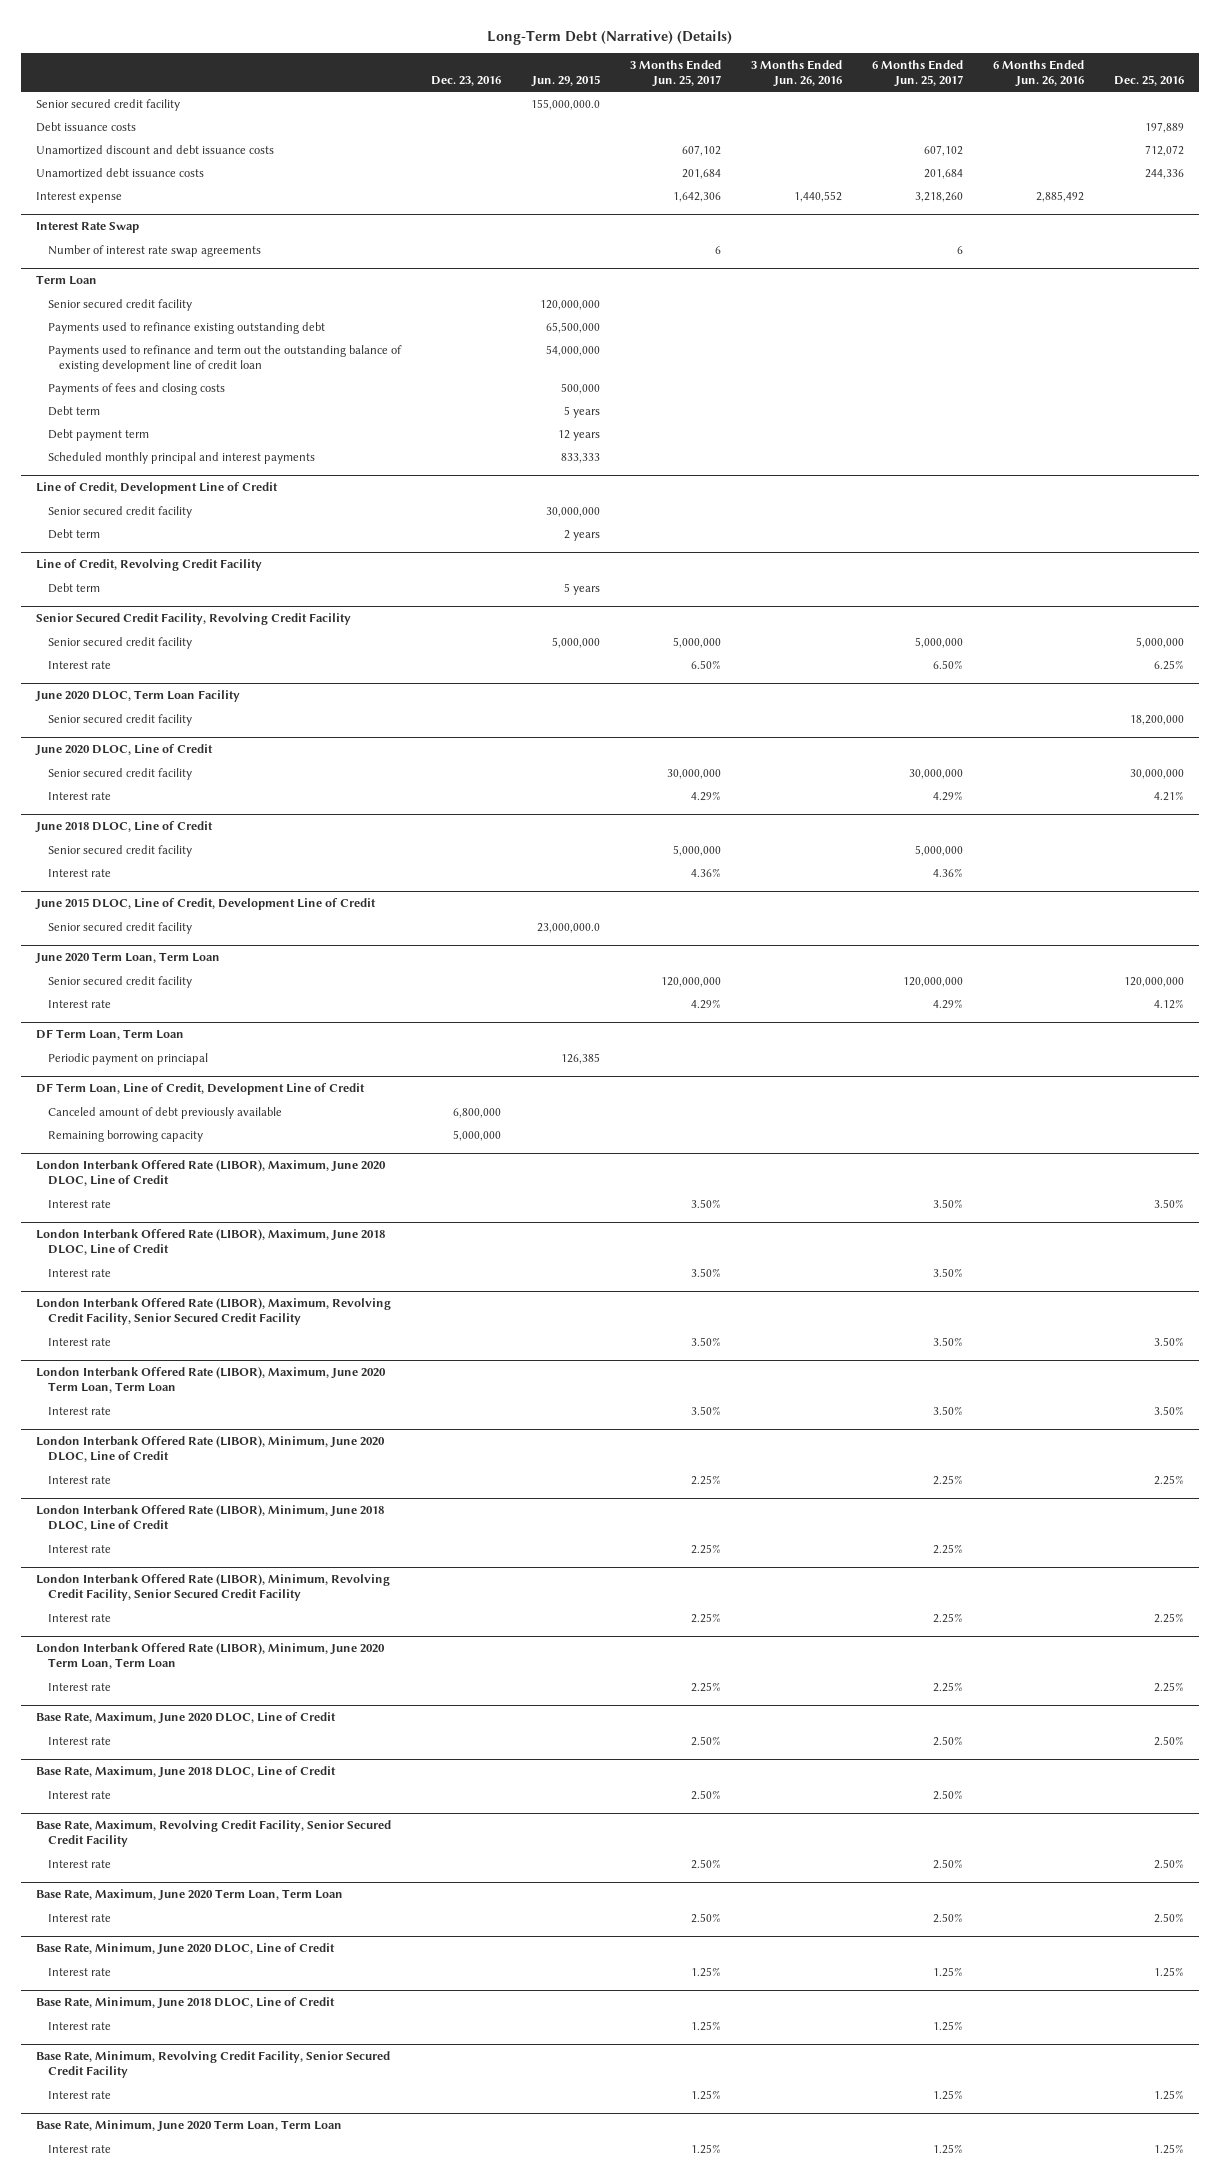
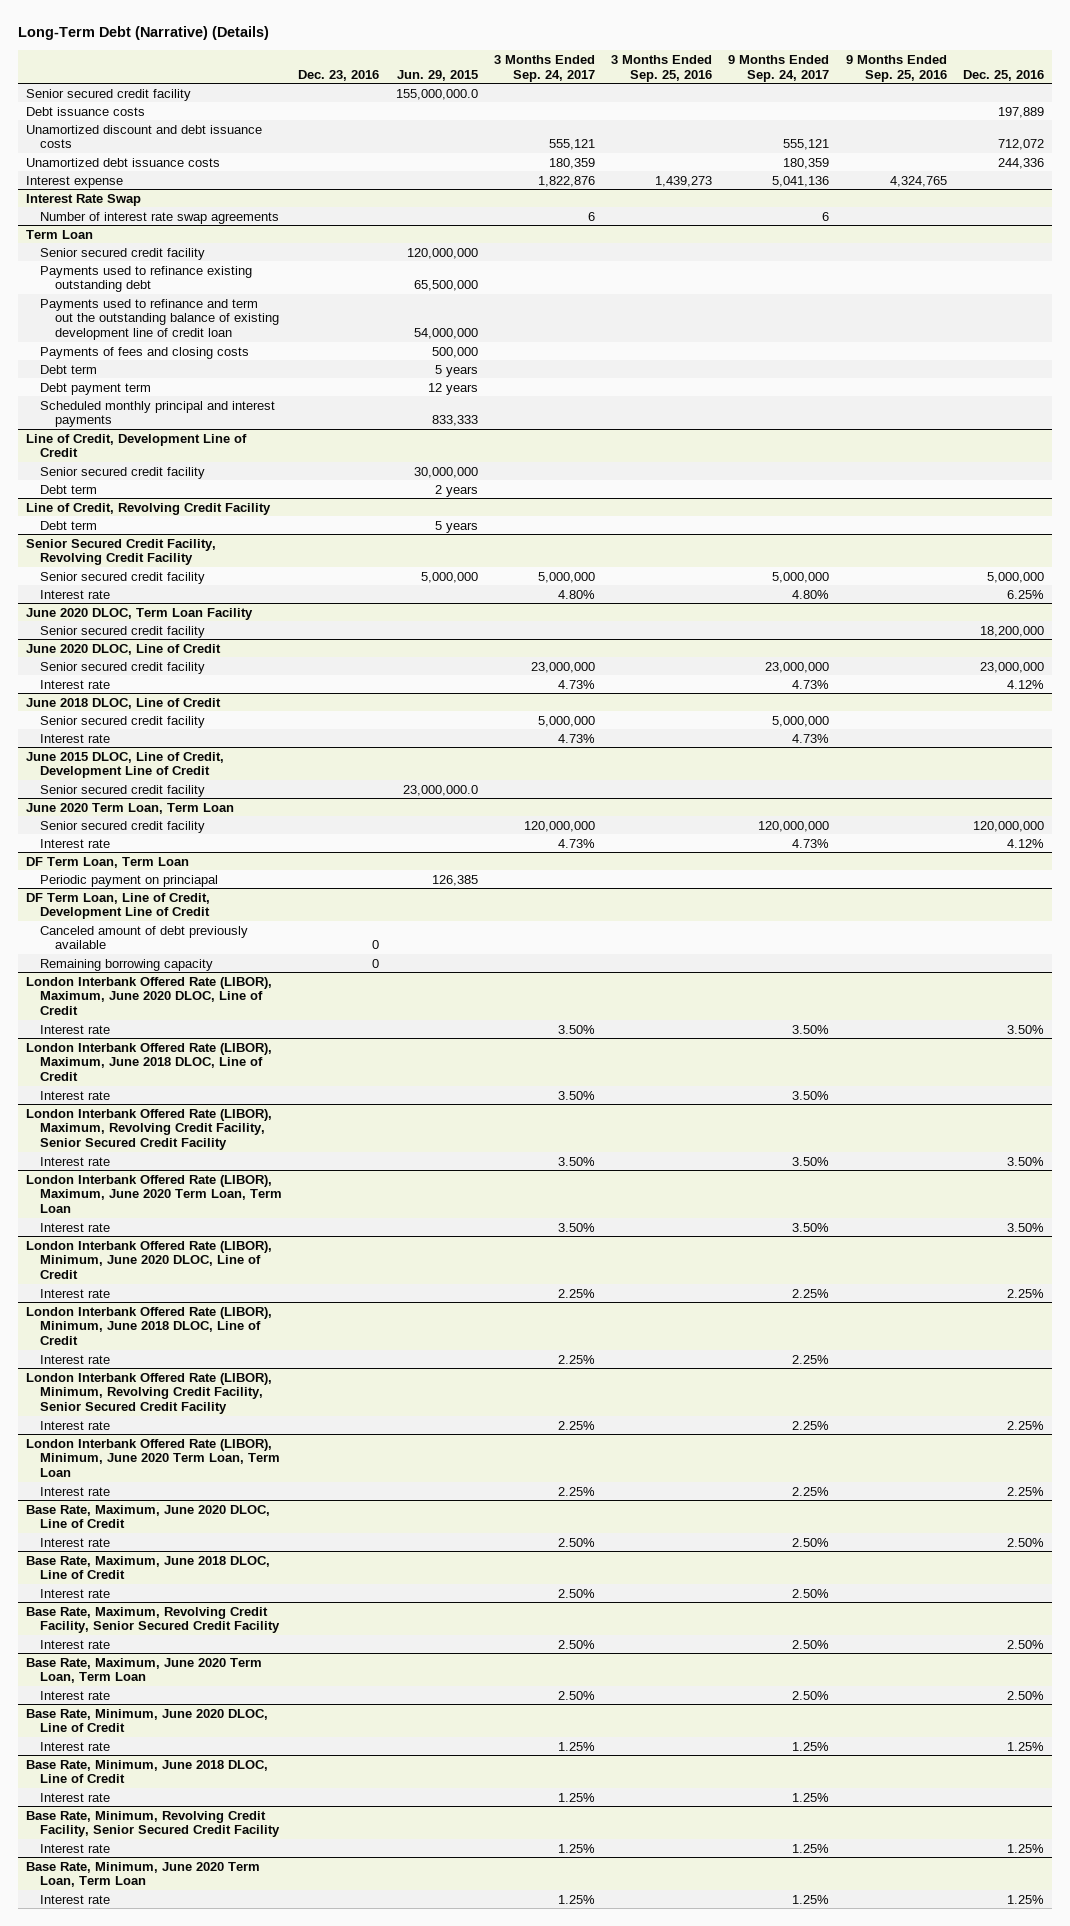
- | Dec. 23, 2016 | Jun. 29, 2015 | 3 Months Ended Jun. 25, 2017 | 3 Months Ended Jun. 26, 2016 | 6 Months Ended Jun. 25, 2017 | 6 Months Ended Jun. 26, 2016 | Dec. 25, 2016
+ | Dec. 23, 2016 | Jun. 29, 2015 | 3 Months Ended Sep. 24, 2017 | 3 Months Ended Sep. 25, 2016 | 9 Months Ended Sep. 24, 2017 | 9 Months Ended Sep. 25, 2016 | Dec. 25, 2016
@ June 2020 DLOC, Line of Credit
- Senior secured credit facility | | | 30,000,000 | | 30,000,000 | | 30,000,000
- Interest rate | | | 4.29% | | 4.29% | | 4.21%
+ Senior secured credit facility | | | 23,000,000 | | 23,000,000 | | 23,000,000
+ Interest rate | | | 4.73% | | 4.73% | | 4.12%
@ DF Term Loan, Line of Credit, Development Line of Credit
- Canceled amount of debt previously available | 6,800,000 | | | | | |
- Remaining borrowing capacity | 5,000,000 | | | | | |
+ Canceled amount of debt previously available | 0 | | | | | |
+ Remaining borrowing capacity | 0 | | | | | |

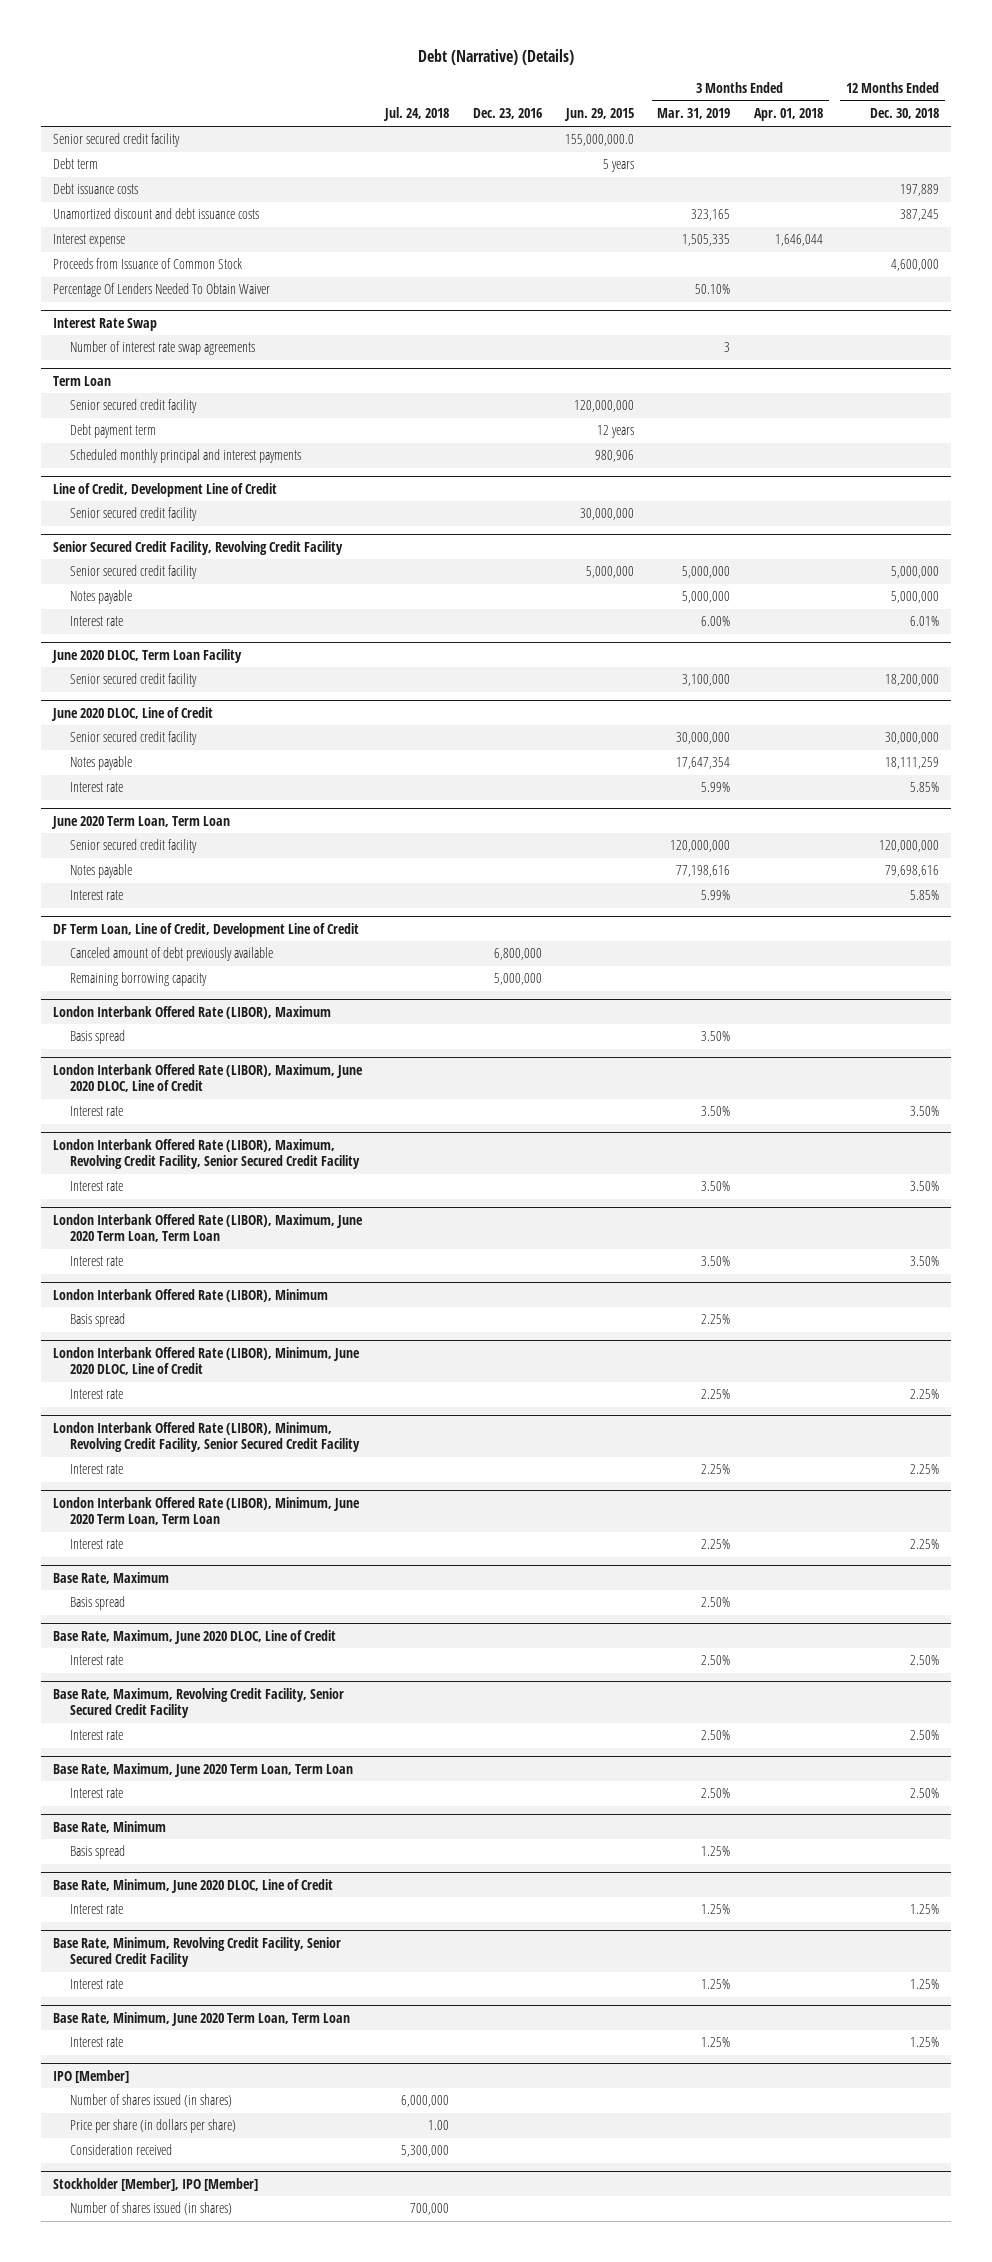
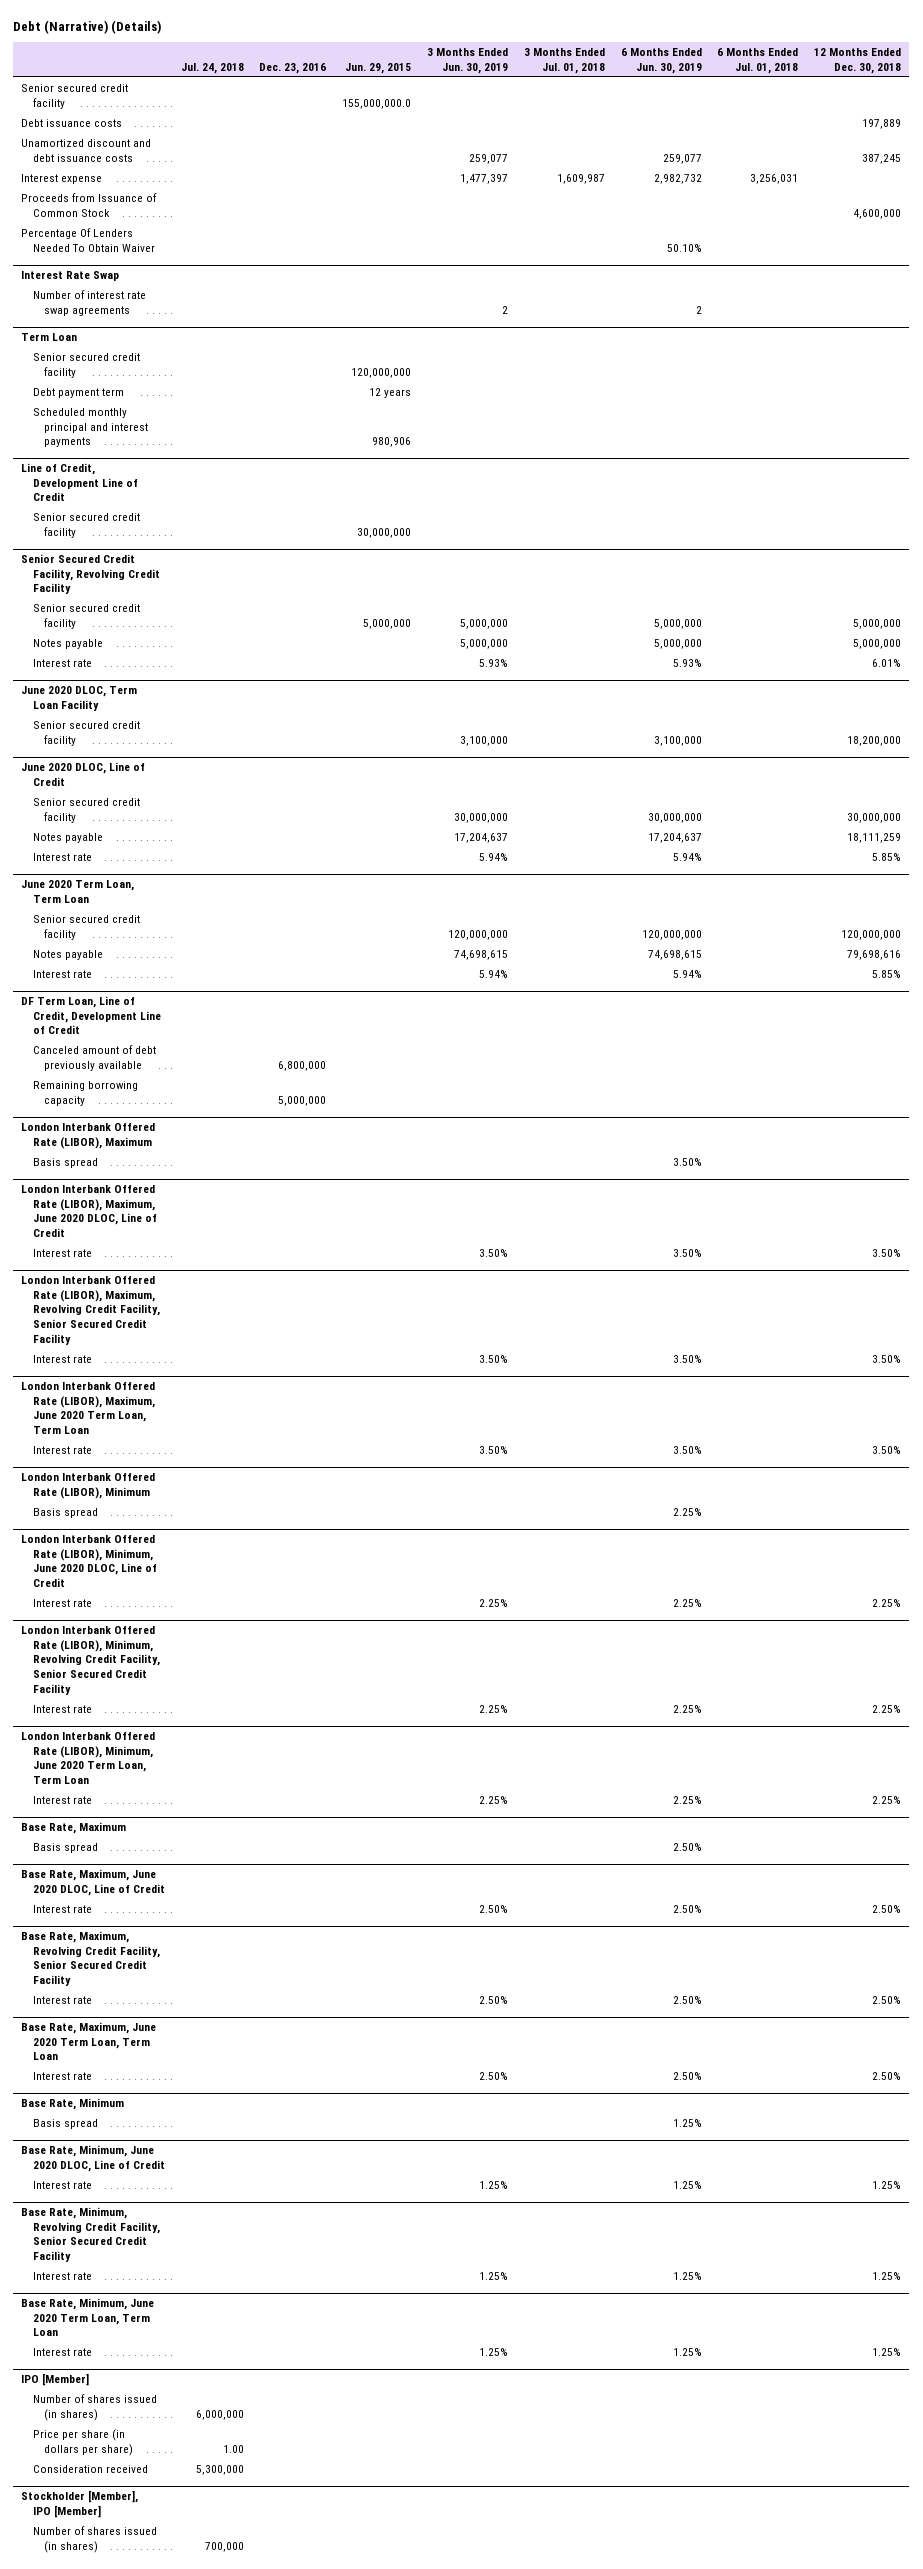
- | Jul. 24, 2018 | Dec. 23, 2016 | Jun. 29, 2015 | 3 Months Ended Mar. 31, 2019 | 3 Months Ended Apr. 01, 2018 | 12 Months Ended Dec. 30, 2018
+ | Jul. 24, 2018 | Dec. 23, 2016 | Jun. 29, 2015 | 3 Months Ended Jun. 30, 2019 | 3 Months Ended Jul. 01, 2018 | 6 Months Ended Jun. 30, 2019 | 6 Months Ended Jul. 01, 2018 | 12 Months Ended Dec. 30, 2018
- Debt term | | | 5 years | | |

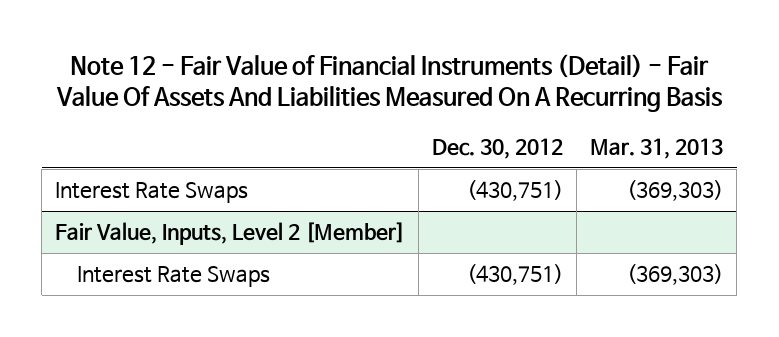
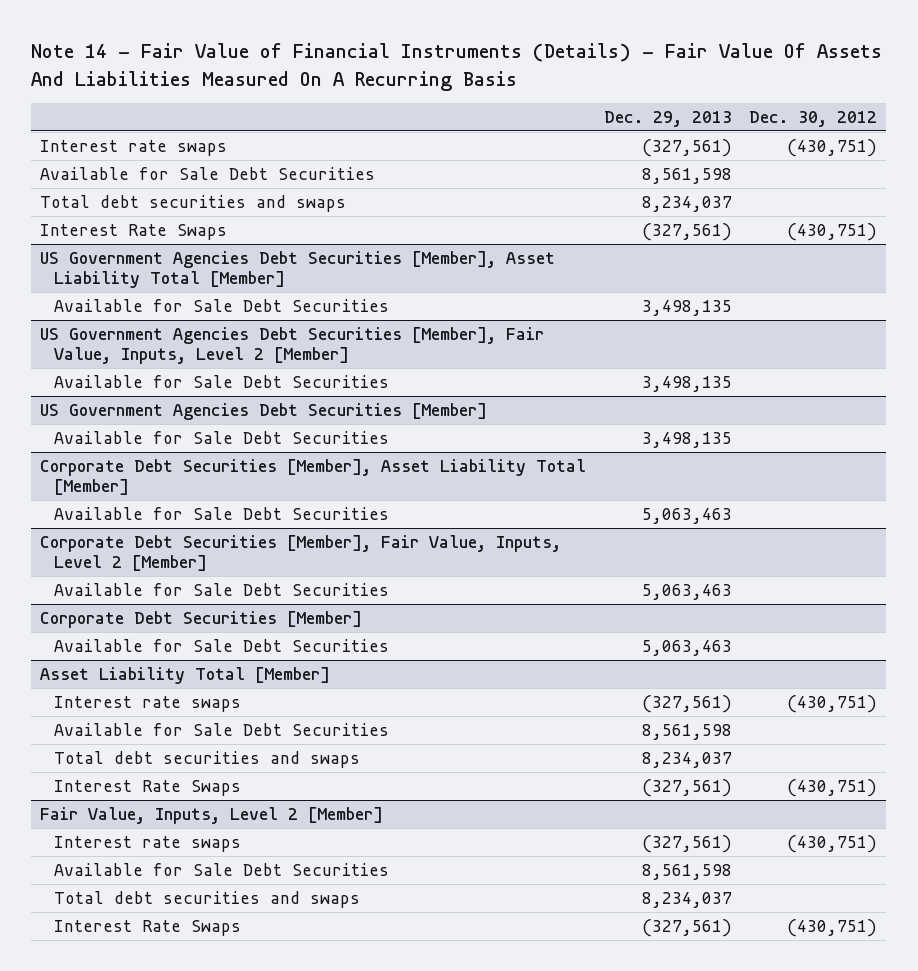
- Note 12 - Fair Value of Financial Instruments (Detail) - Fair Value Of Assets And Liabilities Measured On A Recurring Basis
+ Note 14 - Fair Value of Financial Instruments (Details) - Fair Value Of Assets And Liabilities Measured On A Recurring Basis
- | Dec. 30, 2012 | Mar. 31, 2013
+ | Dec. 29, 2013 | Dec. 30, 2012
+ Interest rate swaps | (327,561) | (430,751)
+ Available for Sale Debt Securities | 8,561,598 |
+ Total debt securities and swaps | 8,234,037 |
+ US Government Agencies Debt Securities [Member], Asset Liability Total [Member]
+ Available for Sale Debt Securities | 3,498,135 |
+ US Government Agencies Debt Securities [Member], Fair Value, Inputs, Level 2 [Member]
+ Available for Sale Debt Securities | 3,498,135 |
+ US Government Agencies Debt Securities [Member]
+ Available for Sale Debt Securities | 3,498,135 |
+ Corporate Debt Securities [Member], Asset Liability Total [Member]
+ Available for Sale Debt Securities | 5,063,463 |
+ Corporate Debt Securities [Member], Fair Value, Inputs, Level 2 [Member]
+ Available for Sale Debt Securities | 5,063,463 |
+ Corporate Debt Securities [Member]
+ Available for Sale Debt Securities | 5,063,463 |
+ Asset Liability Total [Member]
+ Interest rate swaps | (327,561) | (430,751)
+ Available for Sale Debt Securities | 8,561,598 |
+ Total debt securities and swaps | 8,234,037 |
+ Interest Rate Swaps | (327,561) | (430,751)
@ Fair Value, Inputs, Level 2 [Member]
+ Interest rate swaps | (327,561) | (430,751)
+ Available for Sale Debt Securities | 8,561,598 |
+ Total debt securities and swaps | 8,234,037 |

